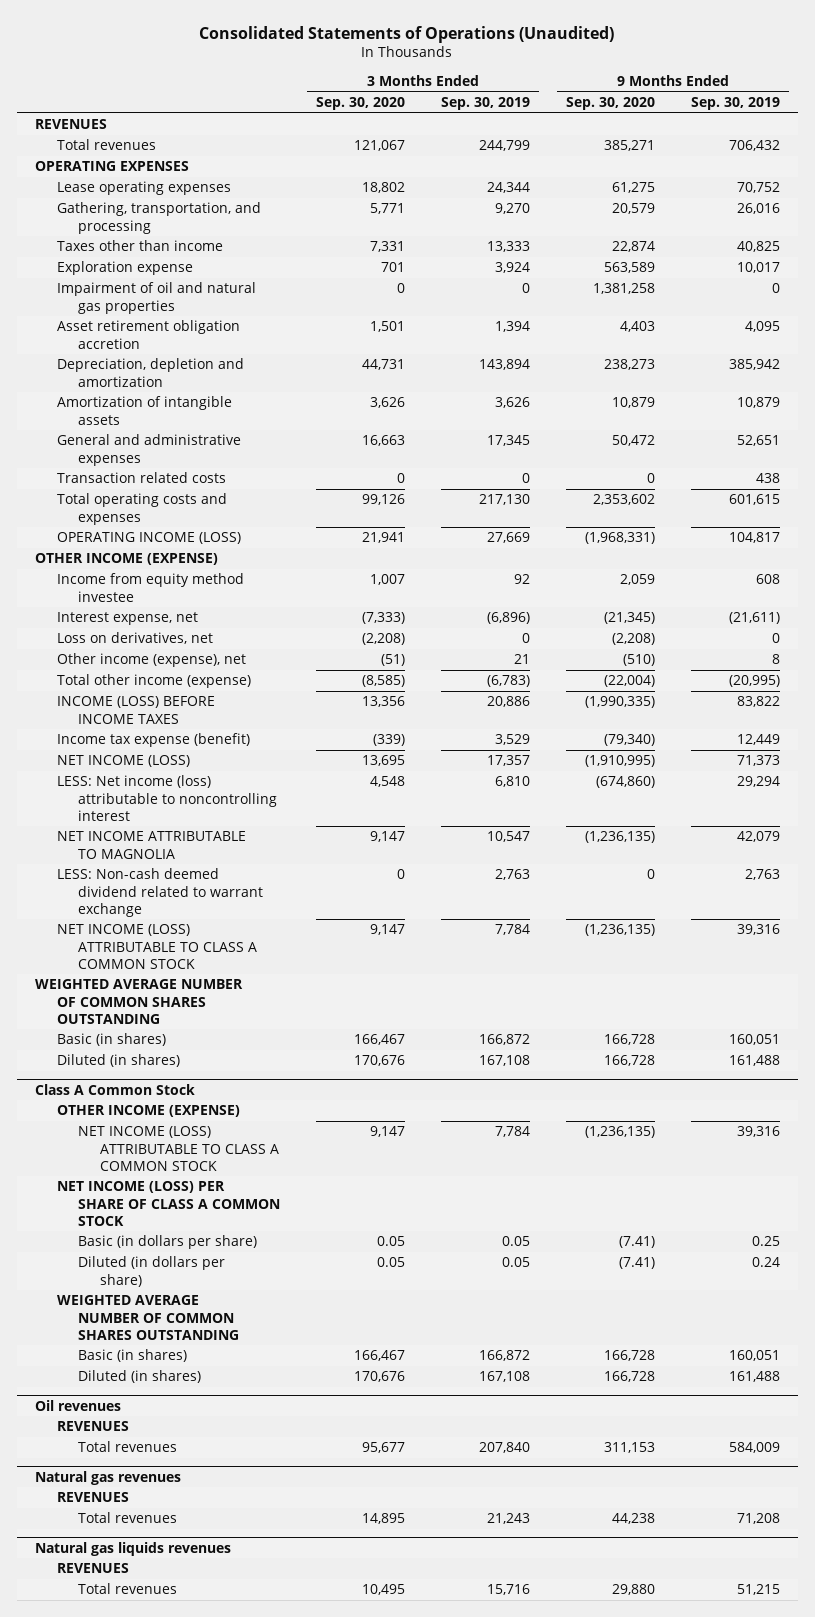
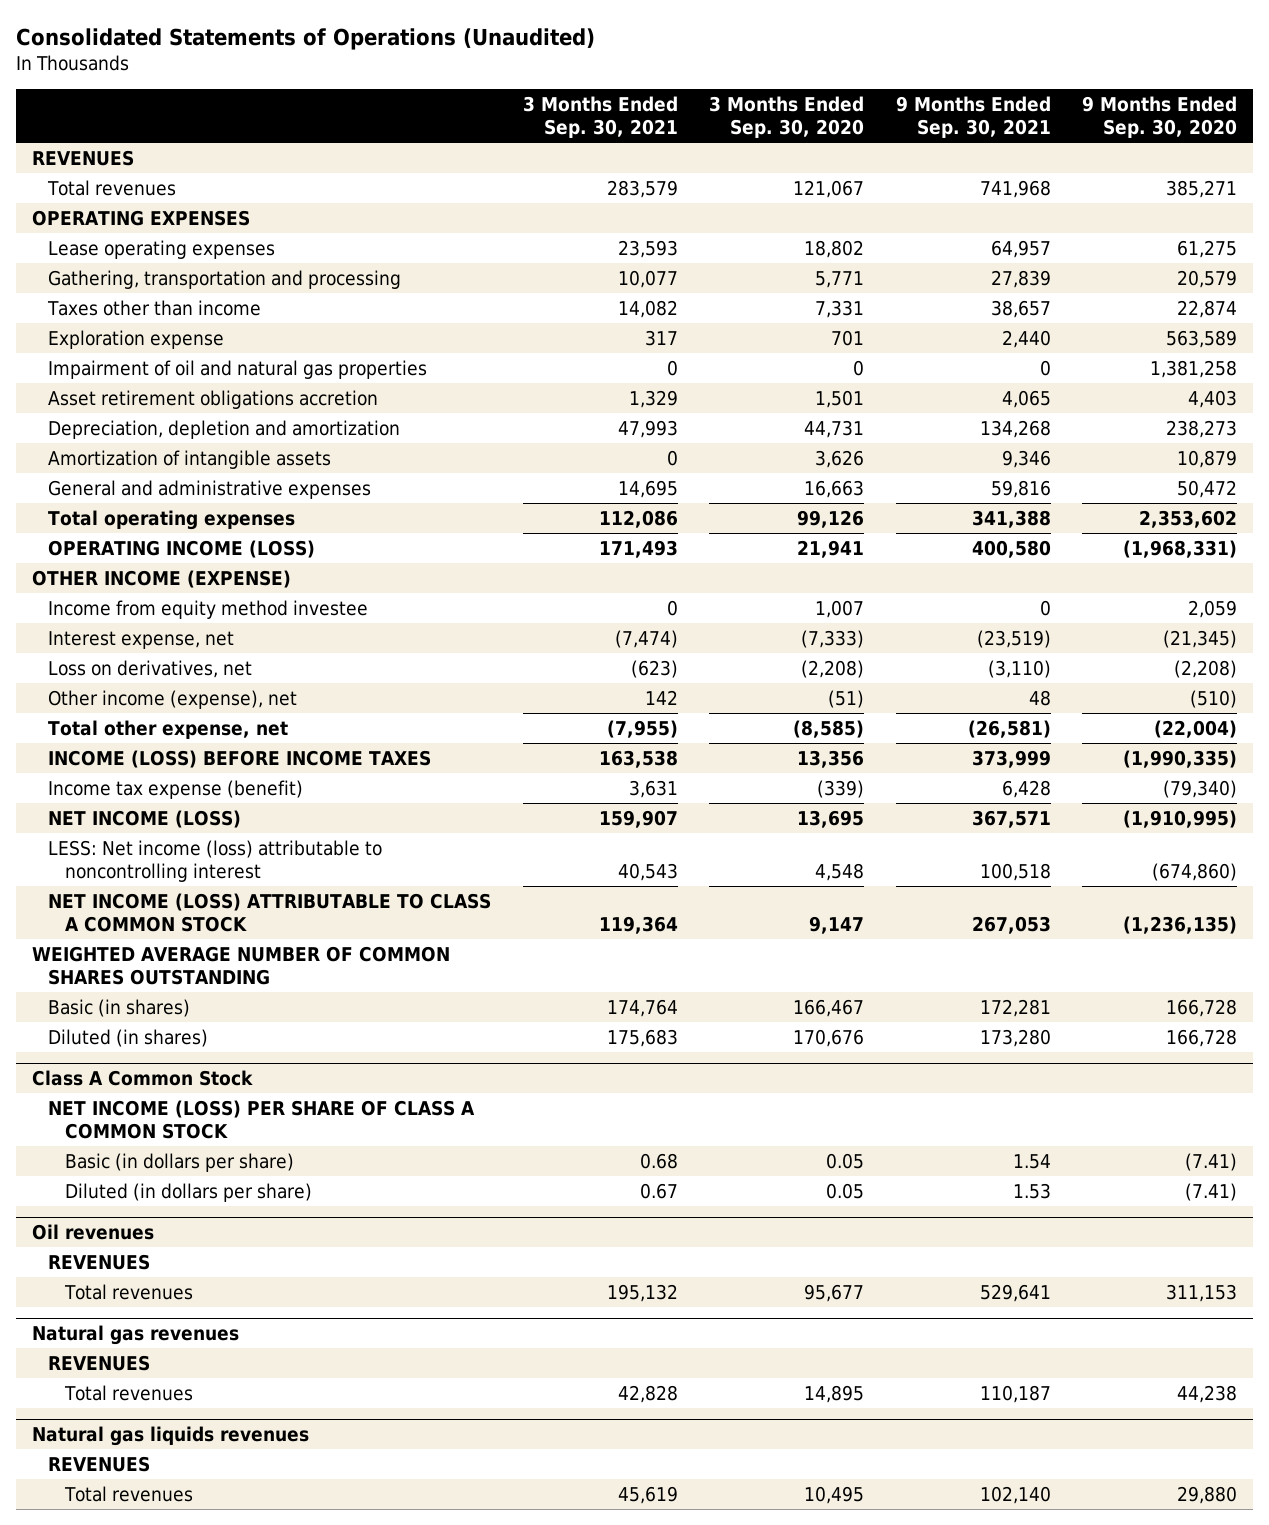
- | 3 Months Ended Sep. 30, 2020 | 3 Months Ended Sep. 30, 2019 | 9 Months Ended Sep. 30, 2020 | 9 Months Ended Sep. 30, 2019
+ | 3 Months Ended Sep. 30, 2021 | 3 Months Ended Sep. 30, 2020 | 9 Months Ended Sep. 30, 2021 | 9 Months Ended Sep. 30, 2020
- Gathering, transportation, and processing | 5,771 | 9,270 | 20,579 | 26,016
+ Gathering, transportation and processing | 10,077 | 5,771 | 27,839 | 20,579
- Asset retirement obligation accretion | 1,501 | 1,394 | 4,403 | 4,095
+ Asset retirement obligations accretion | 1,329 | 1,501 | 4,065 | 4,403
- Transaction related costs | 0 | 0 | 0 | 438
- Total operating costs and expenses | 99,126 | 217,130 | 2,353,602 | 601,615
+ Total operating expenses | 112,086 | 99,126 | 341,388 | 2,353,602
- Total other income (expense) | (8,585) | (6,783) | (22,004) | (20,995)
+ Total other expense, net | (7,955) | (8,585) | (26,581) | (22,004)
- NET INCOME ATTRIBUTABLE TO MAGNOLIA | 9,147 | 10,547 | (1,236,135) | 42,079
- LESS: Non-cash deemed dividend related to warrant exchange | 0 | 2,763 | 0 | 2,763
@ Class A Common Stock
- OTHER INCOME (EXPENSE)
- NET INCOME (LOSS) ATTRIBUTABLE TO CLASS A COMMON STOCK | 9,147 | 7,784 | (1,236,135) | 39,316
- WEIGHTED AVERAGE NUMBER OF COMMON SHARES OUTSTANDING
- Basic (in shares) | 166,467 | 166,872 | 166,728 | 160,051
- Diluted (in shares) | 170,676 | 167,108 | 166,728 | 161,488

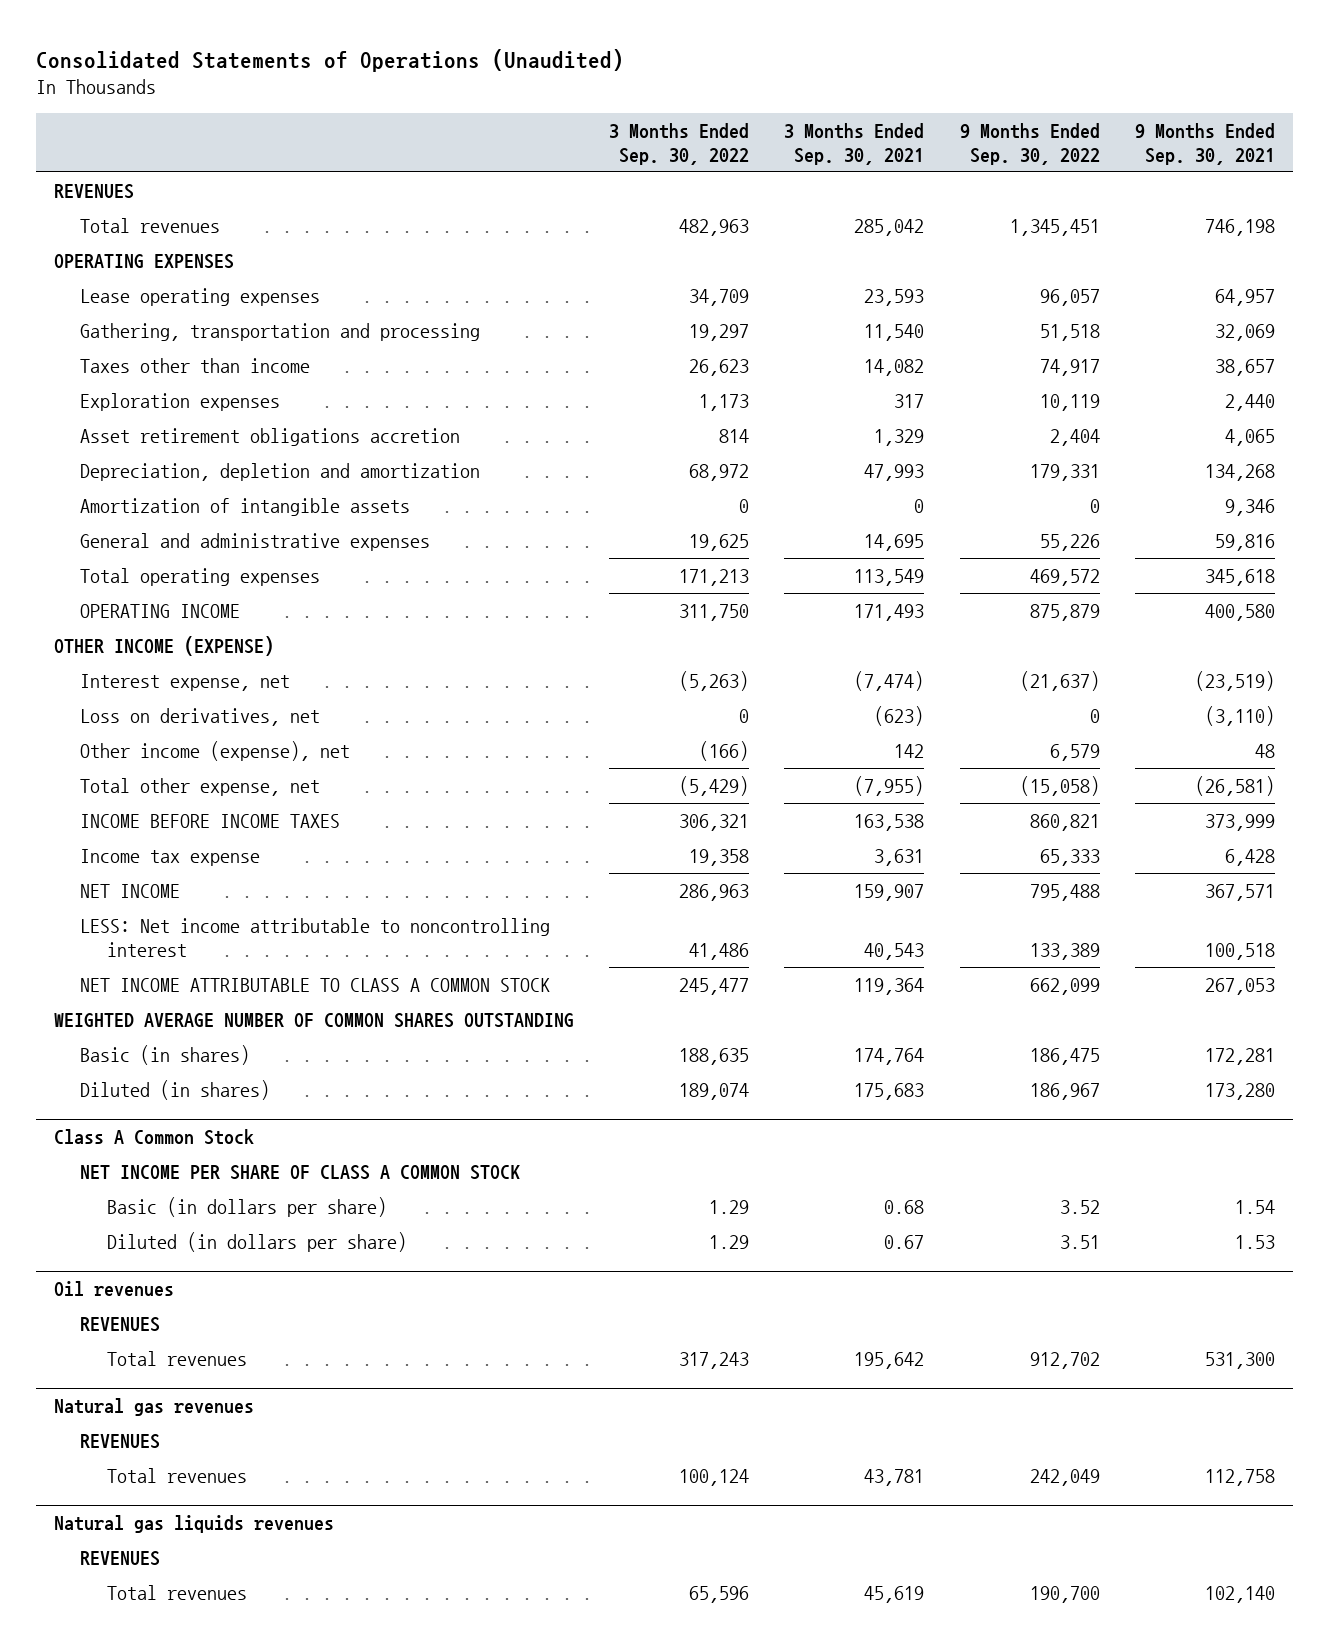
- | 3 Months Ended Sep. 30, 2021 | 3 Months Ended Sep. 30, 2020 | 9 Months Ended Sep. 30, 2021 | 9 Months Ended Sep. 30, 2020
+ | 3 Months Ended Sep. 30, 2022 | 3 Months Ended Sep. 30, 2021 | 9 Months Ended Sep. 30, 2022 | 9 Months Ended Sep. 30, 2021
- Total revenues | 283,579 | 121,067 | 741,968 | 385,271
+ Total revenues | 482,963 | 285,042 | 1,345,451 | 746,198
- Gathering, transportation and processing | 10,077 | 5,771 | 27,839 | 20,579
+ Gathering, transportation and processing | 19,297 | 11,540 | 51,518 | 32,069
- Exploration expense | 317 | 701 | 2,440 | 563,589
- Impairment of oil and natural gas properties | 0 | 0 | 0 | 1,381,258
+ Exploration expenses | 1,173 | 317 | 10,119 | 2,440
- Total operating expenses | 112,086 | 99,126 | 341,388 | 2,353,602
- OPERATING INCOME (LOSS) | 171,493 | 21,941 | 400,580 | (1,968,331)
+ Total operating expenses | 171,213 | 113,549 | 469,572 | 345,618
+ OPERATING INCOME | 311,750 | 171,493 | 875,879 | 400,580
- Income from equity method investee | 0 | 1,007 | 0 | 2,059
- INCOME (LOSS) BEFORE INCOME TAXES | 163,538 | 13,356 | 373,999 | (1,990,335)
- Income tax expense (benefit) | 3,631 | (339) | 6,428 | (79,340)
- NET INCOME (LOSS) | 159,907 | 13,695 | 367,571 | (1,910,995)
- LESS: Net income (loss) attributable to noncontrolling interest | 40,543 | 4,548 | 100,518 | (674,860)
- NET INCOME (LOSS) ATTRIBUTABLE TO CLASS A COMMON STOCK | 119,364 | 9,147 | 267,053 | (1,236,135)
+ INCOME BEFORE INCOME TAXES | 306,321 | 163,538 | 860,821 | 373,999
+ Income tax expense | 19,358 | 3,631 | 65,333 | 6,428
+ NET INCOME | 286,963 | 159,907 | 795,488 | 367,571
+ LESS: Net income attributable to noncontrolling interest | 41,486 | 40,543 | 133,389 | 100,518
+ NET INCOME ATTRIBUTABLE TO CLASS A COMMON STOCK | 245,477 | 119,364 | 662,099 | 267,053
@ Class A Common Stock
- NET INCOME (LOSS) PER SHARE OF CLASS A COMMON STOCK
+ NET INCOME PER SHARE OF CLASS A COMMON STOCK
@ Oil revenues
- Total revenues | 195,132 | 95,677 | 529,641 | 311,153
+ Total revenues | 317,243 | 195,642 | 912,702 | 531,300
@ Natural gas revenues
- Total revenues | 42,828 | 14,895 | 110,187 | 44,238
+ Total revenues | 100,124 | 43,781 | 242,049 | 112,758

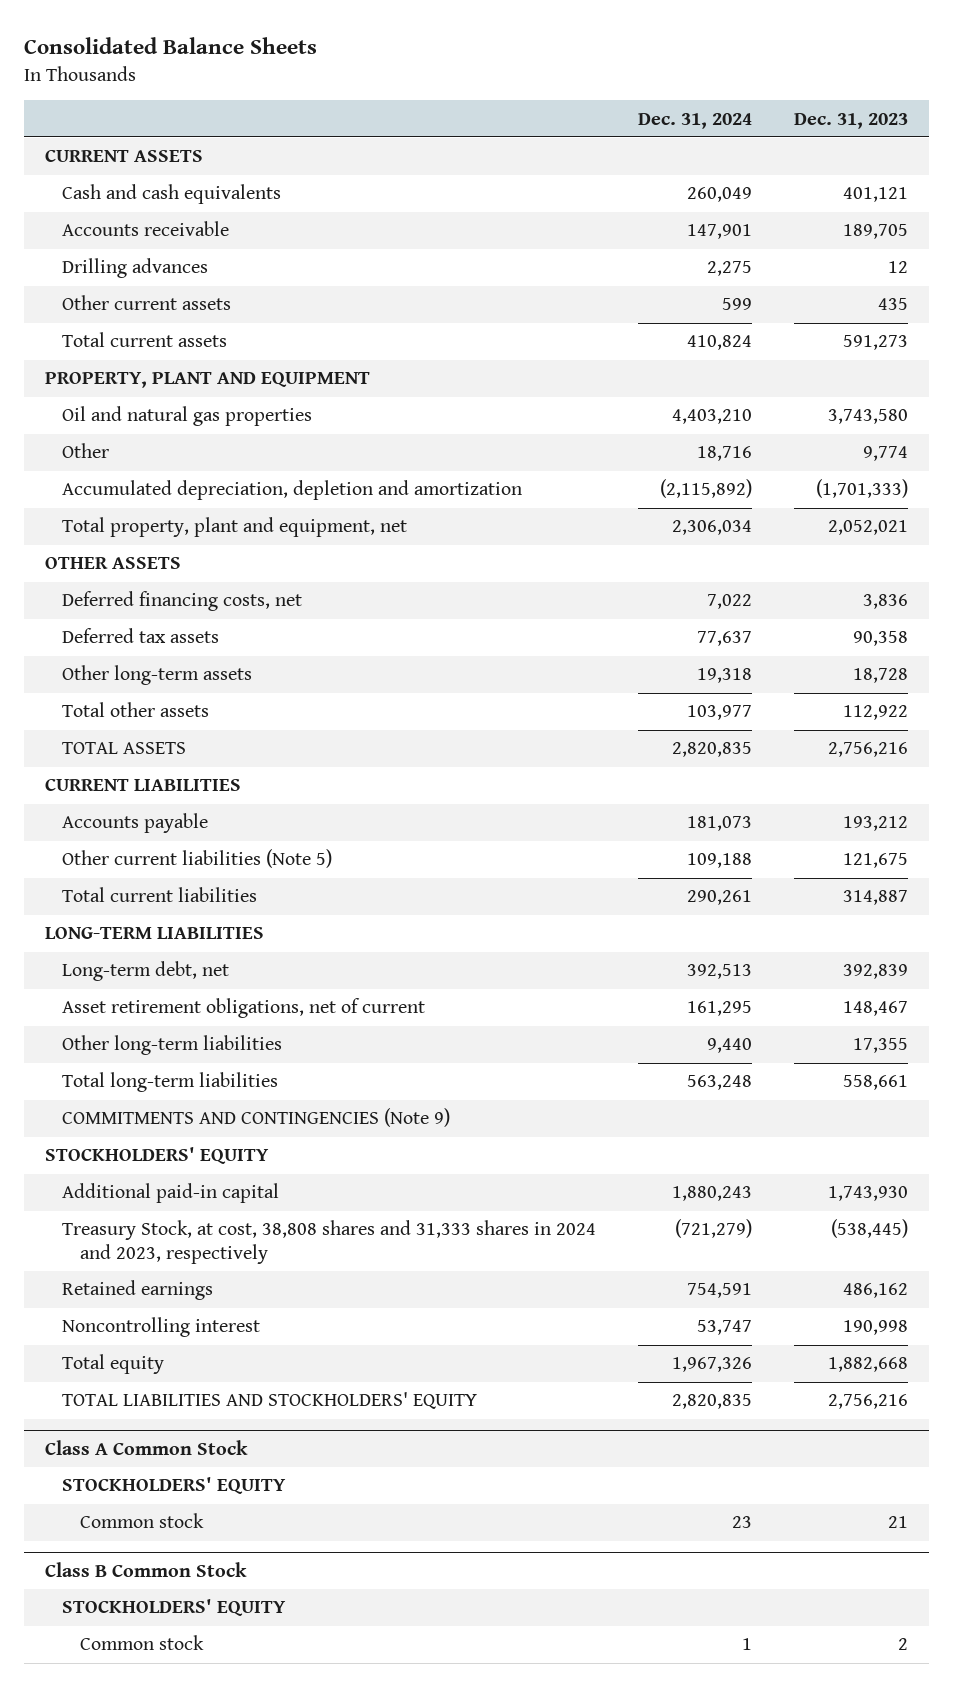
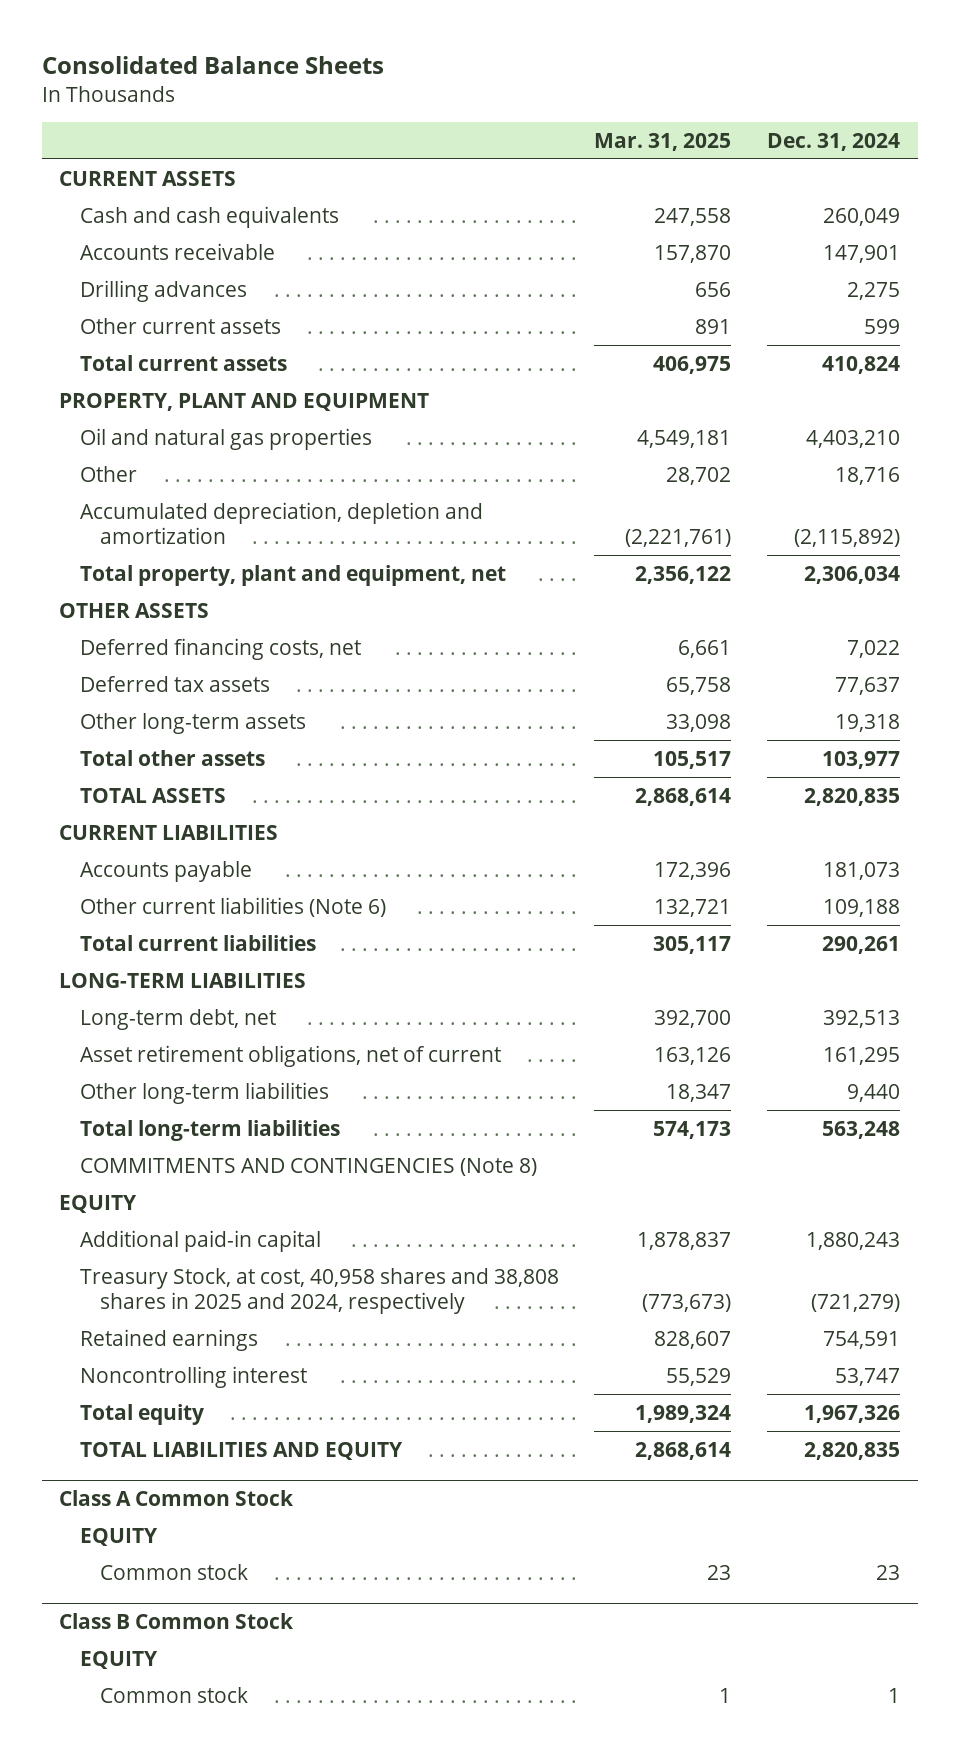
- | Dec. 31, 2024 | Dec. 31, 2023
+ | Mar. 31, 2025 | Dec. 31, 2024
- Other current liabilities (Note 5) | 109,188 | 121,675
+ Other current liabilities (Note 6) | 132,721 | 109,188
- COMMITMENTS AND CONTINGENCIES (Note 9)
- STOCKHOLDERS' EQUITY
+ COMMITMENTS AND CONTINGENCIES (Note 8)
+ EQUITY
- Treasury Stock, at cost, 38,808 shares and 31,333 shares in 2024 and 2023, respectively | (721,279) | (538,445)
+ Treasury Stock, at cost, 40,958 shares and 38,808 shares in 2025 and 2024, respectively | (773,673) | (721,279)
- TOTAL LIABILITIES AND STOCKHOLDERS' EQUITY | 2,820,835 | 2,756,216
+ TOTAL LIABILITIES AND EQUITY | 2,868,614 | 2,820,835
@ Class A Common Stock
- STOCKHOLDERS' EQUITY
+ EQUITY
@ Class B Common Stock
- STOCKHOLDERS' EQUITY
+ EQUITY

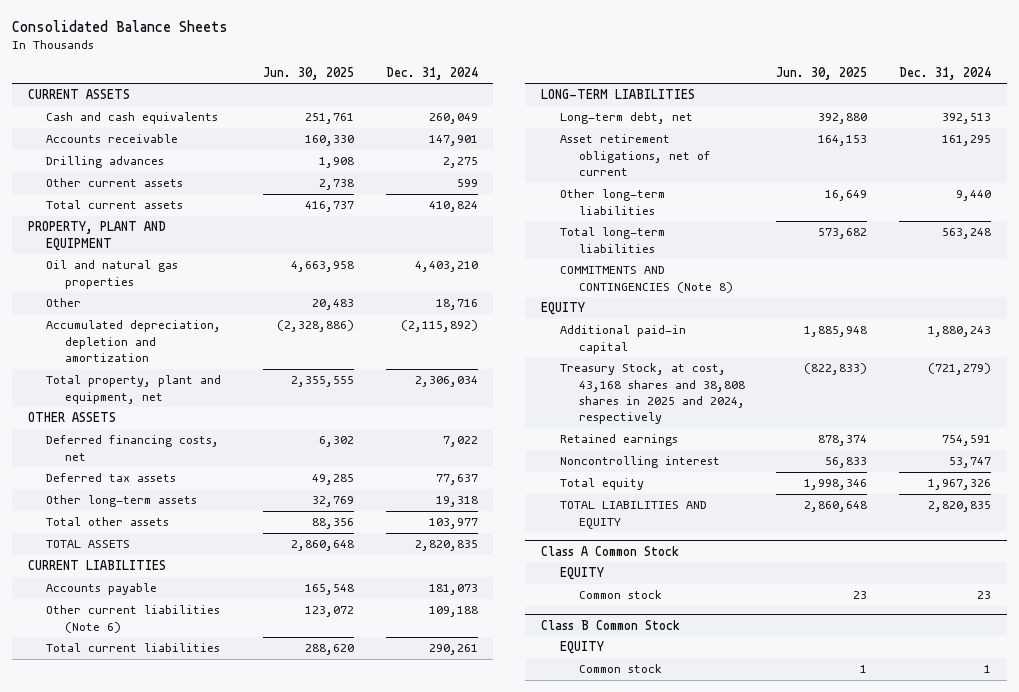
- | Mar. 31, 2025 | Dec. 31, 2024
+ | Jun. 30, 2025 | Dec. 31, 2024
- Treasury Stock, at cost, 40,958 shares and 38,808 shares in 2025 and 2024, respectively | (773,673) | (721,279)
+ Treasury Stock, at cost, 43,168 shares and 38,808 shares in 2025 and 2024, respectively | (822,833) | (721,279)

